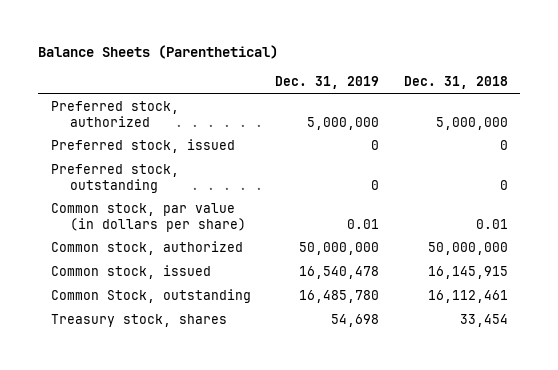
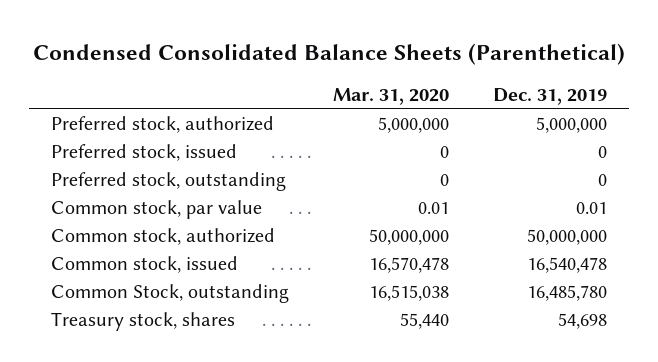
- Balance Sheets (Parenthetical)
+ Condensed Consolidated Balance Sheets (Parenthetical)
- | Dec. 31, 2019 | Dec. 31, 2018
+ | Mar. 31, 2020 | Dec. 31, 2019
- Common stock, par value (in dollars per share) | 0.01 | 0.01
+ Common stock, par value | 0.01 | 0.01

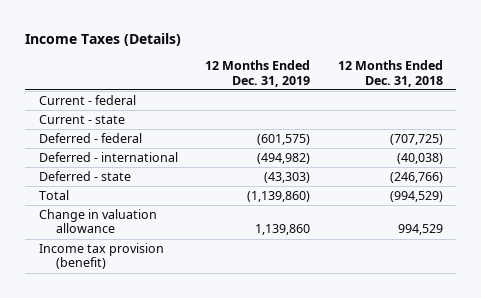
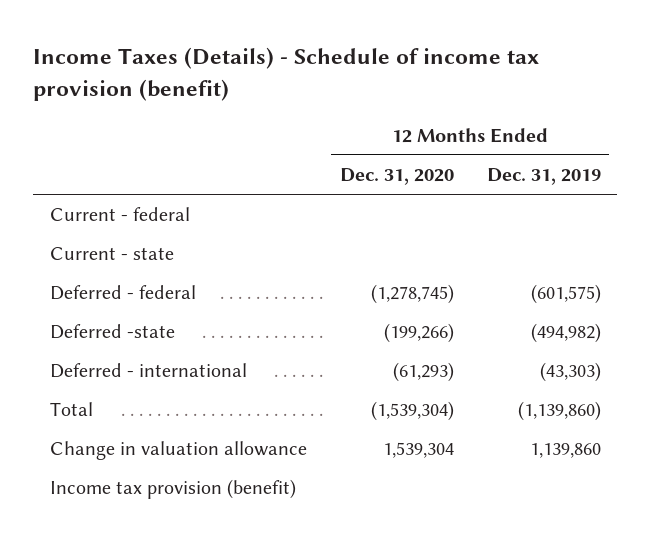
- Income Taxes (Details)
+ Income Taxes (Details) - Schedule of income tax provision (benefit)
- | 12 Months Ended Dec. 31, 2019 | 12 Months Ended Dec. 31, 2018
+ | 12 Months Ended Dec. 31, 2020 | 12 Months Ended Dec. 31, 2019
- Deferred - international | (494,982) | (40,038)
- Deferred - state | (43,303) | (246,766)
+ Deferred -state | (199,266) | (494,982)
+ Deferred - international | (61,293) | (43,303)

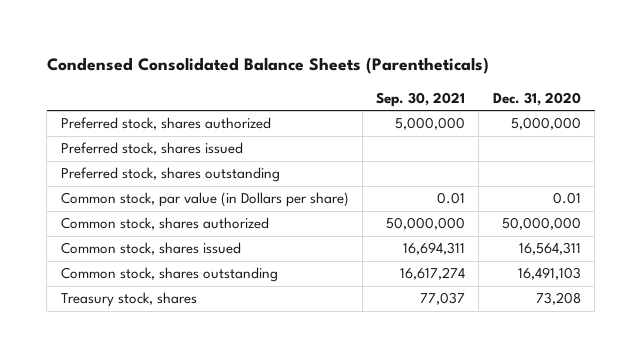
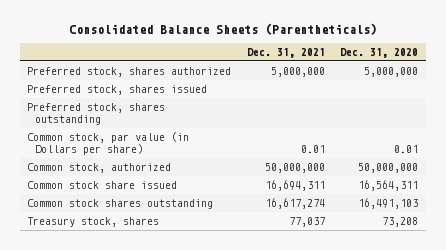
- Condensed Consolidated Balance Sheets (Parentheticals)
+ Consolidated Balance Sheets (Parentheticals)
- | Sep. 30, 2021 | Dec. 31, 2020
+ | Dec. 31, 2021 | Dec. 31, 2020
- Common stock, shares authorized | 50,000,000 | 50,000,000
- Common stock, shares issued | 16,694,311 | 16,564,311
- Common stock, shares outstanding | 16,617,274 | 16,491,103
+ Common stock, authorized | 50,000,000 | 50,000,000
+ Common stock share issued | 16,694,311 | 16,564,311
+ Common stock shares outstanding | 16,617,274 | 16,491,103

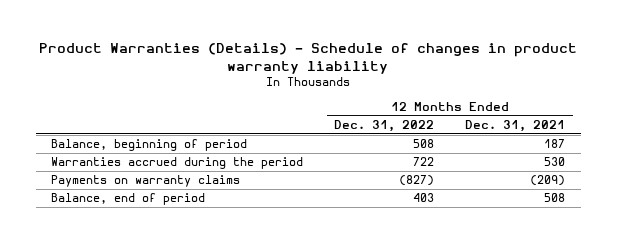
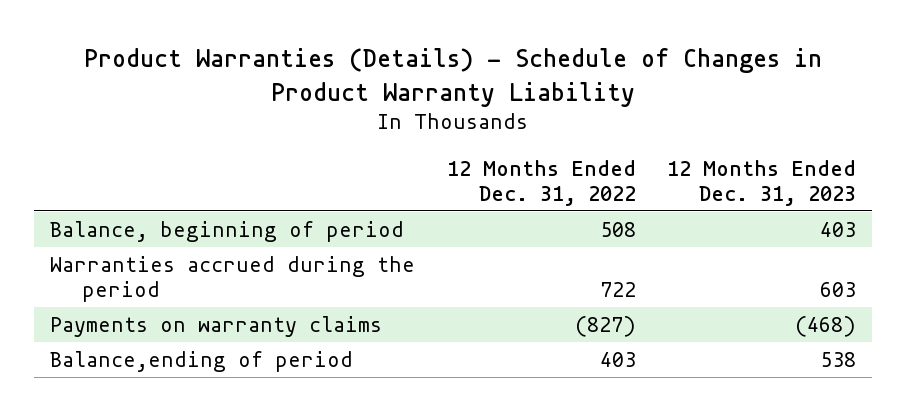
- Product Warranties (Details) - Schedule of changes in product warranty liability
+ Product Warranties (Details) - Schedule of Changes in Product Warranty Liability
- | 12 Months Ended Dec. 31, 2022 | 12 Months Ended Dec. 31, 2021
+ | 12 Months Ended Dec. 31, 2022 | 12 Months Ended Dec. 31, 2023
- Balance, end of period | 403 | 508
+ Balance,ending of period | 403 | 538

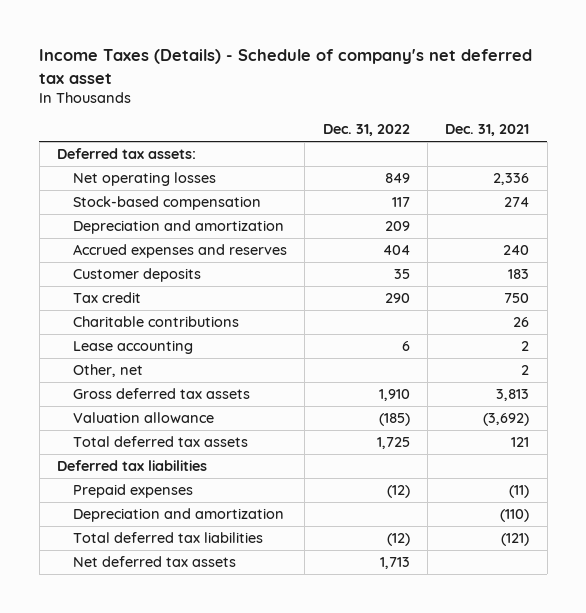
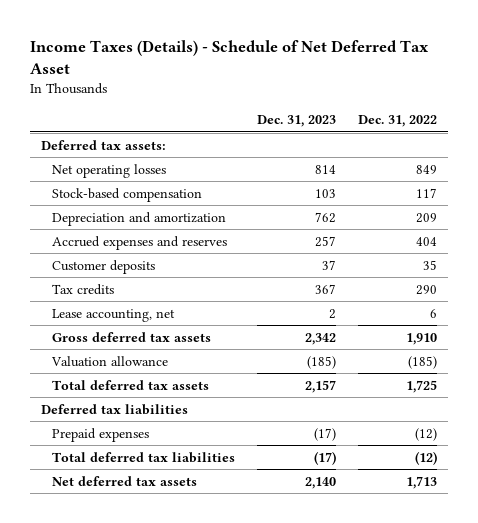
- Income Taxes (Details) - Schedule of company's net deferred tax asset
+ Income Taxes (Details) - Schedule of Net Deferred Tax Asset
- | Dec. 31, 2022 | Dec. 31, 2021
+ | Dec. 31, 2023 | Dec. 31, 2022
- Tax credit | 290 | 750
- Charitable contributions | | 26
- Lease accounting | 6 | 2
- Other, net | | 2
+ Tax credits | 367 | 290
+ Lease accounting, net | 2 | 6
- Depreciation and amortization | | (110)

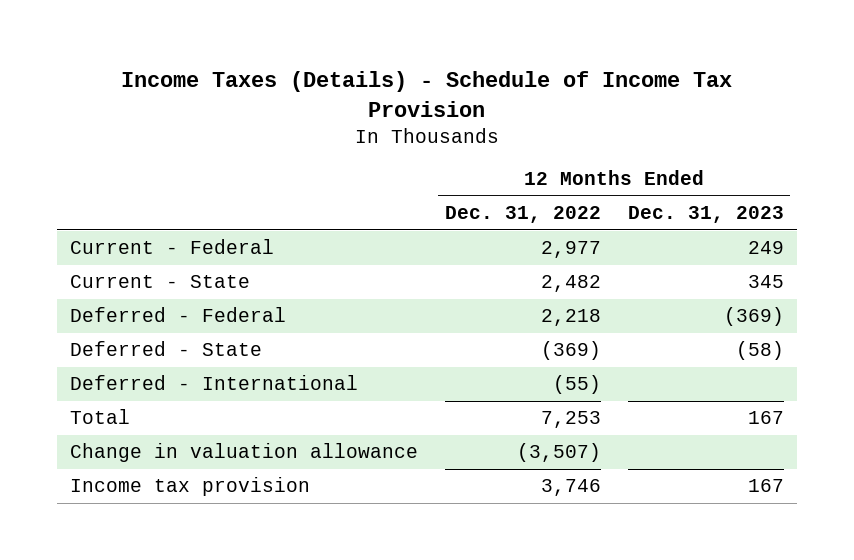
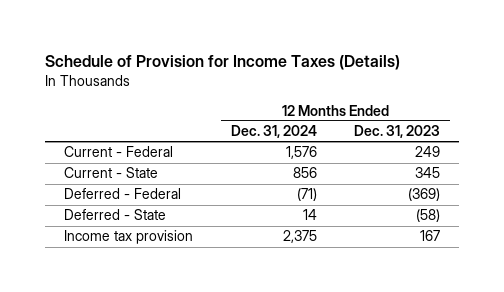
- Income Taxes (Details) - Schedule of Income Tax Provision
+ Schedule of Provision for Income Taxes (Details)
- | 12 Months Ended Dec. 31, 2022 | 12 Months Ended Dec. 31, 2023
+ | 12 Months Ended Dec. 31, 2024 | 12 Months Ended Dec. 31, 2023
- Deferred - International | (55) |
- Total | 7,253 | 167
- Change in valuation allowance | (3,507) |

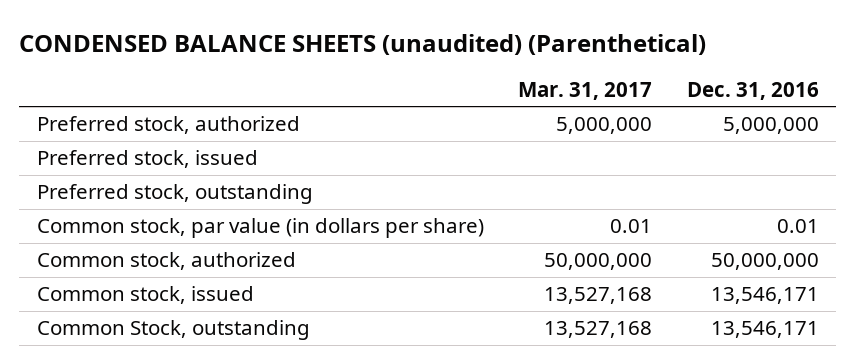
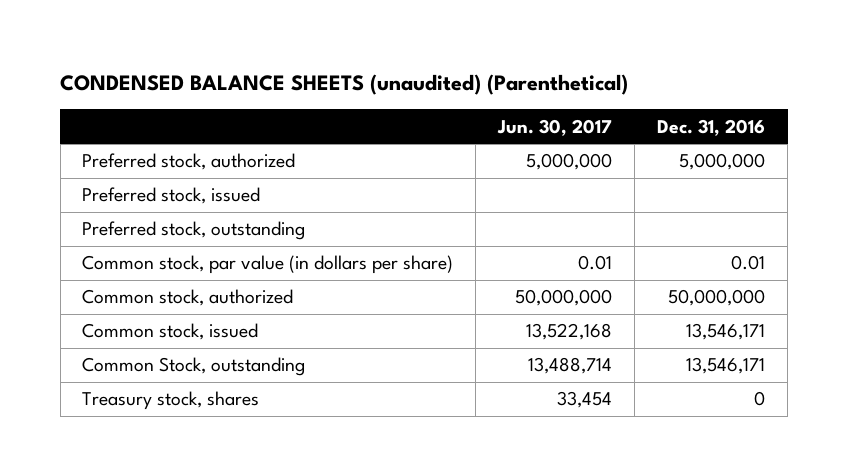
- | Mar. 31, 2017 | Dec. 31, 2016
+ | Jun. 30, 2017 | Dec. 31, 2016
+ Treasury stock, shares | 33,454 | 0

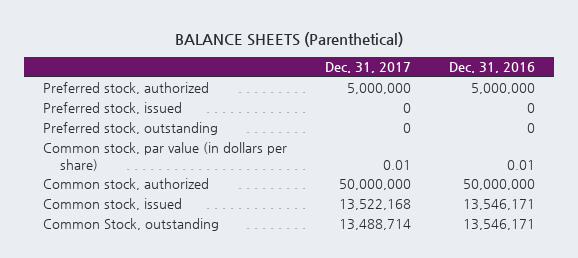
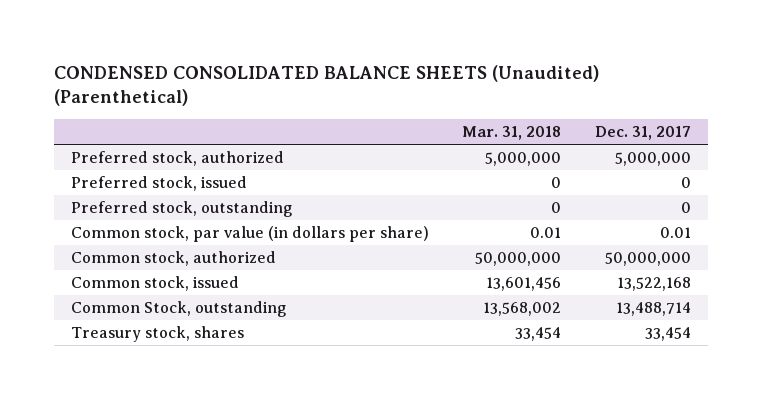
- BALANCE SHEETS (Parenthetical)
+ CONDENSED CONSOLIDATED BALANCE SHEETS (Unaudited) (Parenthetical)
- | Dec. 31, 2017 | Dec. 31, 2016
+ | Mar. 31, 2018 | Dec. 31, 2017
+ Treasury stock, shares | 33,454 | 33,454

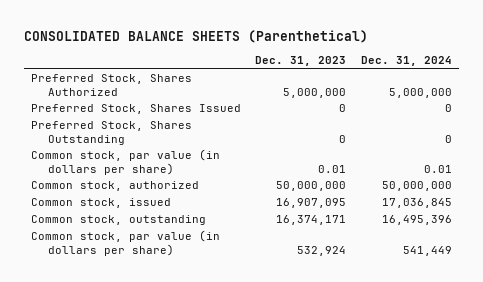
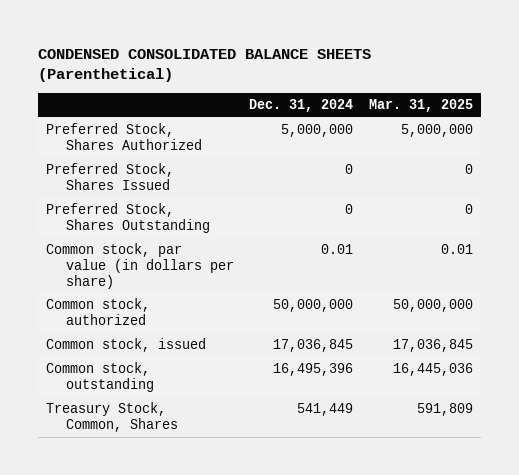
- CONSOLIDATED BALANCE SHEETS (Parenthetical)
+ CONDENSED CONSOLIDATED BALANCE SHEETS (Parenthetical)
- | Dec. 31, 2023 | Dec. 31, 2024
+ | Dec. 31, 2024 | Mar. 31, 2025
- Common stock, par value (in dollars per share) | 532,924 | 541,449
+ Treasury Stock, Common, Shares | 541,449 | 591,809

